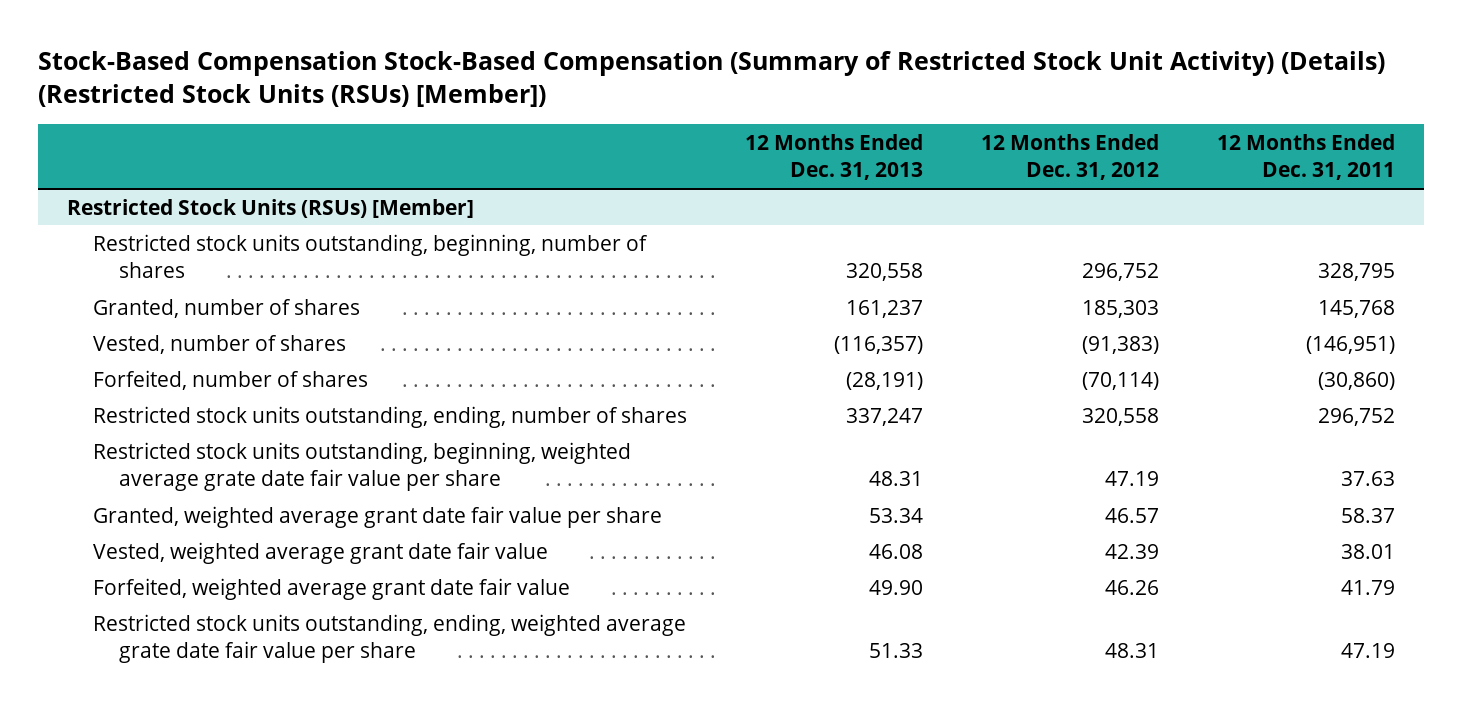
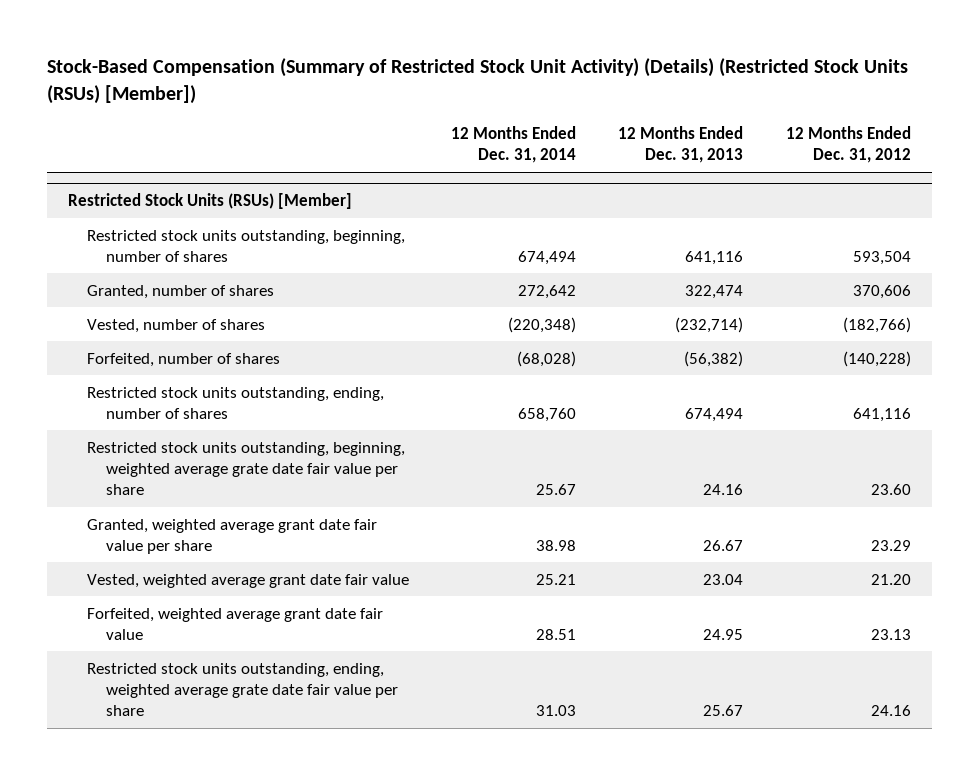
- Stock-Based Compensation Stock-Based Compensation (Summary of Restricted Stock Unit Activity) (Details) (Restricted Stock Units (RSUs) [Member])
+ Stock-Based Compensation (Summary of Restricted Stock Unit Activity) (Details) (Restricted Stock Units (RSUs) [Member])
- | 12 Months Ended Dec. 31, 2013 | 12 Months Ended Dec. 31, 2012 | 12 Months Ended Dec. 31, 2011
+ | 12 Months Ended Dec. 31, 2014 | 12 Months Ended Dec. 31, 2013 | 12 Months Ended Dec. 31, 2012
@ Restricted Stock Units (RSUs) [Member]
- Restricted stock units outstanding, beginning, number of shares | 320,558 | 296,752 | 328,795
- Granted, number of shares | 161,237 | 185,303 | 145,768
- Vested, number of shares | (116,357) | (91,383) | (146,951)
- Forfeited, number of shares | (28,191) | (70,114) | (30,860)
- Restricted stock units outstanding, ending, number of shares | 337,247 | 320,558 | 296,752
- Restricted stock units outstanding, beginning, weighted average grate date fair value per share | 48.31 | 47.19 | 37.63
- Granted, weighted average grant date fair value per share | 53.34 | 46.57 | 58.37
- Vested, weighted average grant date fair value | 46.08 | 42.39 | 38.01
- Forfeited, weighted average grant date fair value | 49.90 | 46.26 | 41.79
- Restricted stock units outstanding, ending, weighted average grate date fair value per share | 51.33 | 48.31 | 47.19
+ Restricted stock units outstanding, beginning, number of shares | 674,494 | 641,116 | 593,504
+ Granted, number of shares | 272,642 | 322,474 | 370,606
+ Vested, number of shares | (220,348) | (232,714) | (182,766)
+ Forfeited, number of shares | (68,028) | (56,382) | (140,228)
+ Restricted stock units outstanding, ending, number of shares | 658,760 | 674,494 | 641,116
+ Restricted stock units outstanding, beginning, weighted average grate date fair value per share | 25.67 | 24.16 | 23.60
+ Granted, weighted average grant date fair value per share | 38.98 | 26.67 | 23.29
+ Vested, weighted average grant date fair value | 25.21 | 23.04 | 21.20
+ Forfeited, weighted average grant date fair value | 28.51 | 24.95 | 23.13
+ Restricted stock units outstanding, ending, weighted average grate date fair value per share | 31.03 | 25.67 | 24.16

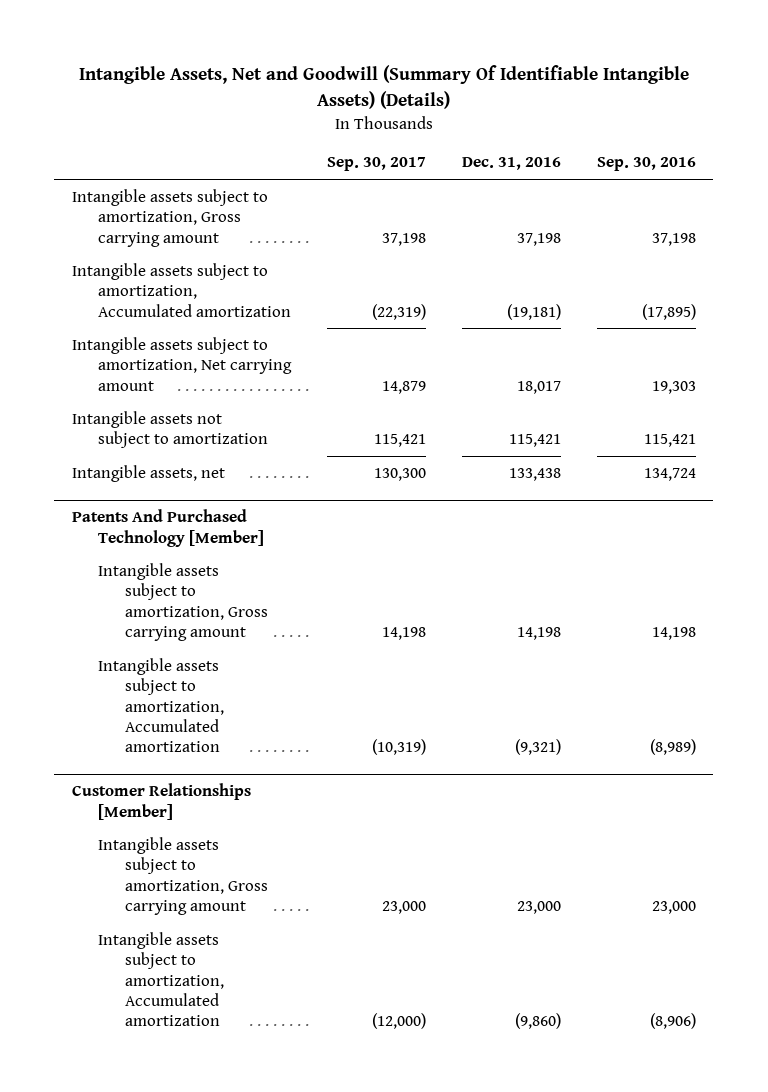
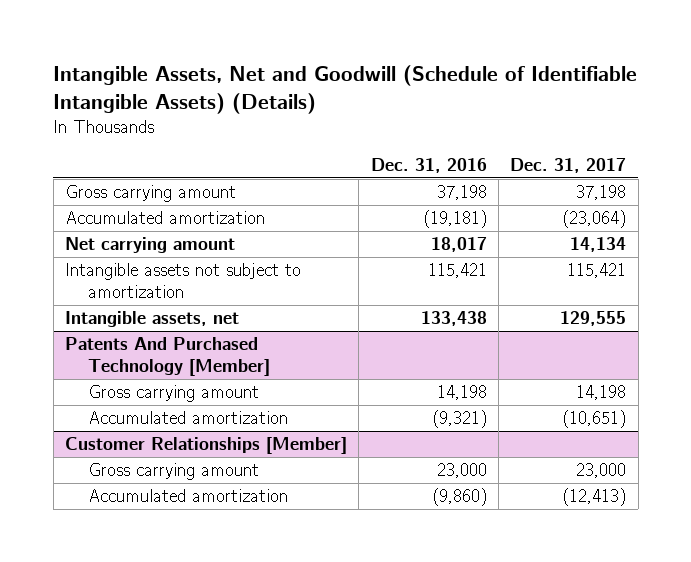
- Intangible Assets, Net and Goodwill (Summary Of Identifiable Intangible Assets) (Details)
+ Intangible Assets, Net and Goodwill (Schedule of Identifiable Intangible Assets) (Details)
- | Sep. 30, 2017 | Dec. 31, 2016 | Sep. 30, 2016
+ | Dec. 31, 2016 | Dec. 31, 2017
- Intangible assets subject to amortization, Gross carrying amount | 37,198 | 37,198 | 37,198
- Intangible assets subject to amortization, Accumulated amortization | (22,319) | (19,181) | (17,895)
- Intangible assets subject to amortization, Net carrying amount | 14,879 | 18,017 | 19,303
+ Gross carrying amount | 37,198 | 37,198
+ Accumulated amortization | (19,181) | (23,064)
+ Net carrying amount | 18,017 | 14,134
@ Patents And Purchased Technology [Member]
- Intangible assets subject to amortization, Gross carrying amount | 14,198 | 14,198 | 14,198
- Intangible assets subject to amortization, Accumulated amortization | (10,319) | (9,321) | (8,989)
+ Gross carrying amount | 14,198 | 14,198
+ Accumulated amortization | (9,321) | (10,651)
@ Customer Relationships [Member]
- Intangible assets subject to amortization, Gross carrying amount | 23,000 | 23,000 | 23,000
- Intangible assets subject to amortization, Accumulated amortization | (12,000) | (9,860) | (8,906)
+ Gross carrying amount | 23,000 | 23,000
+ Accumulated amortization | (9,860) | (12,413)

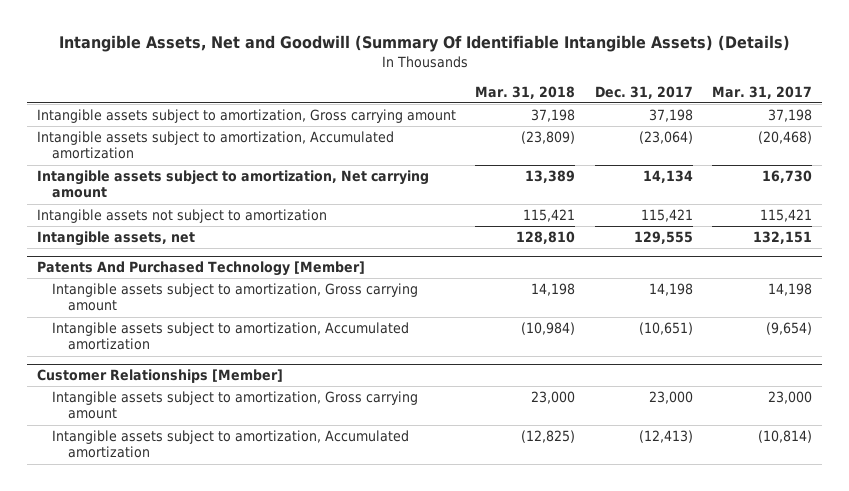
- Intangible Assets, Net and Goodwill (Schedule of Identifiable Intangible Assets) (Details)
+ Intangible Assets, Net and Goodwill (Summary Of Identifiable Intangible Assets) (Details)
- | Dec. 31, 2016 | Dec. 31, 2017
+ | Mar. 31, 2018 | Dec. 31, 2017 | Mar. 31, 2017
- Gross carrying amount | 37,198 | 37,198
- Accumulated amortization | (19,181) | (23,064)
- Net carrying amount | 18,017 | 14,134
+ Intangible assets subject to amortization, Gross carrying amount | 37,198 | 37,198 | 37,198
+ Intangible assets subject to amortization, Accumulated amortization | (23,809) | (23,064) | (20,468)
+ Intangible assets subject to amortization, Net carrying amount | 13,389 | 14,134 | 16,730
@ Patents And Purchased Technology [Member]
- Gross carrying amount | 14,198 | 14,198
- Accumulated amortization | (9,321) | (10,651)
+ Intangible assets subject to amortization, Gross carrying amount | 14,198 | 14,198 | 14,198
+ Intangible assets subject to amortization, Accumulated amortization | (10,984) | (10,651) | (9,654)
@ Customer Relationships [Member]
- Gross carrying amount | 23,000 | 23,000
- Accumulated amortization | (9,860) | (12,413)
+ Intangible assets subject to amortization, Gross carrying amount | 23,000 | 23,000 | 23,000
+ Intangible assets subject to amortization, Accumulated amortization | (12,825) | (12,413) | (10,814)

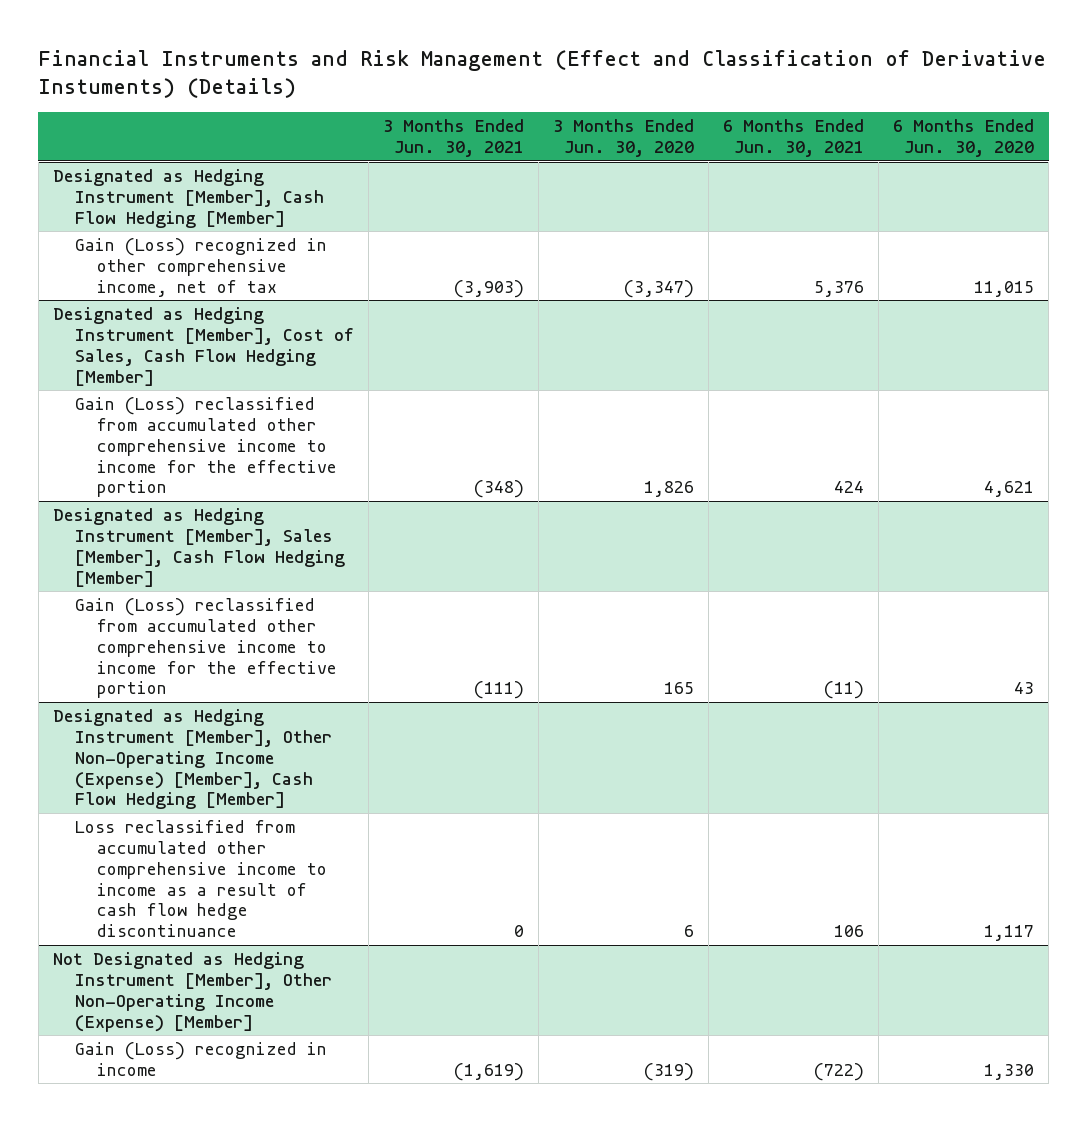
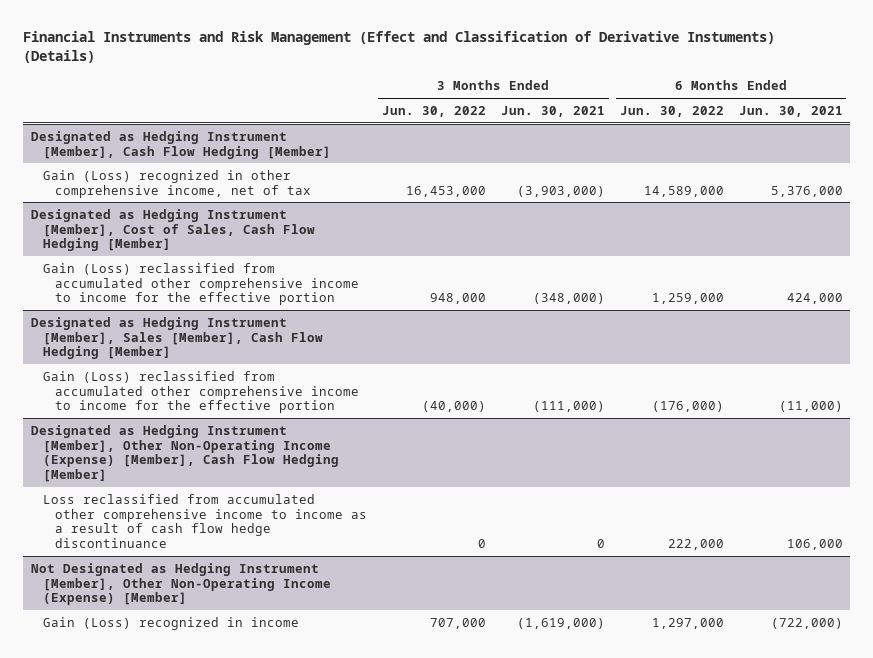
- | 3 Months Ended Jun. 30, 2021 | 3 Months Ended Jun. 30, 2020 | 6 Months Ended Jun. 30, 2021 | 6 Months Ended Jun. 30, 2020
+ | 3 Months Ended Jun. 30, 2022 | 3 Months Ended Jun. 30, 2021 | 6 Months Ended Jun. 30, 2022 | 6 Months Ended Jun. 30, 2021
@ Designated as Hedging Instrument [Member], Cash Flow Hedging [Member]
- Gain (Loss) recognized in other comprehensive income, net of tax | (3,903) | (3,347) | 5,376 | 11,015
+ Gain (Loss) recognized in other comprehensive income, net of tax | 16,453,000 | (3,903,000) | 14,589,000 | 5,376,000
@ Designated as Hedging Instrument [Member], Cost of Sales, Cash Flow Hedging [Member]
- Gain (Loss) reclassified from accumulated other comprehensive income to income for the effective portion | (348) | 1,826 | 424 | 4,621
+ Gain (Loss) reclassified from accumulated other comprehensive income to income for the effective portion | 948,000 | (348,000) | 1,259,000 | 424,000
@ Designated as Hedging Instrument [Member], Sales [Member], Cash Flow Hedging [Member]
- Gain (Loss) reclassified from accumulated other comprehensive income to income for the effective portion | (111) | 165 | (11) | 43
+ Gain (Loss) reclassified from accumulated other comprehensive income to income for the effective portion | (40,000) | (111,000) | (176,000) | (11,000)
@ Designated as Hedging Instrument [Member], Other Non-Operating Income (Expense) [Member], Cash Flow Hedging [Member]
- Loss reclassified from accumulated other comprehensive income to income as a result of cash flow hedge discontinuance | 0 | 6 | 106 | 1,117
+ Loss reclassified from accumulated other comprehensive income to income as a result of cash flow hedge discontinuance | 0 | 0 | 222,000 | 106,000
@ Not Designated as Hedging Instrument [Member], Other Non-Operating Income (Expense) [Member]
- Gain (Loss) recognized in income | (1,619) | (319) | (722) | 1,330
+ Gain (Loss) recognized in income | 707,000 | (1,619,000) | 1,297,000 | (722,000)

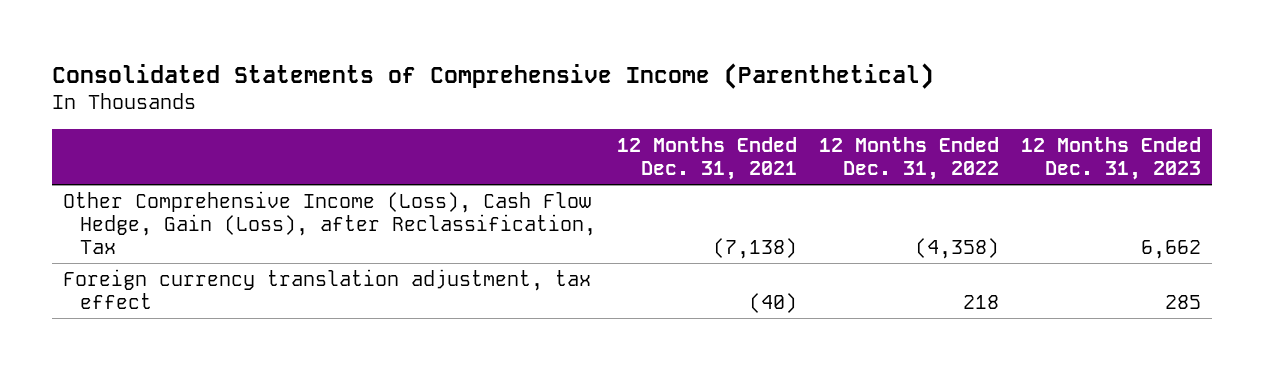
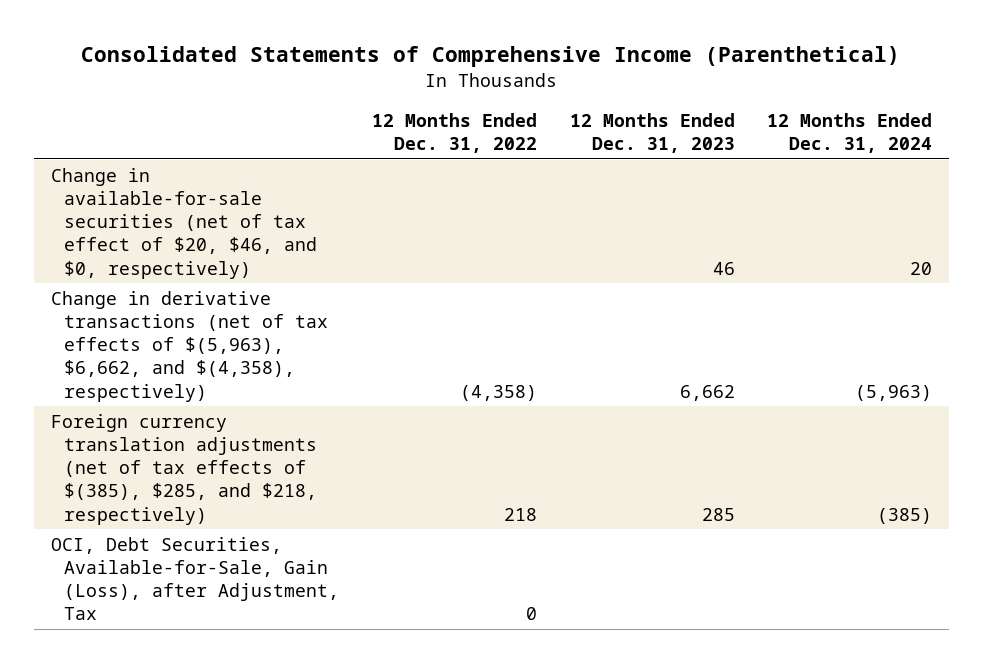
- | 12 Months Ended Dec. 31, 2021 | 12 Months Ended Dec. 31, 2022 | 12 Months Ended Dec. 31, 2023
+ | 12 Months Ended Dec. 31, 2022 | 12 Months Ended Dec. 31, 2023 | 12 Months Ended Dec. 31, 2024
- Other Comprehensive Income (Loss), Cash Flow Hedge, Gain (Loss), after Reclassification, Tax | (7,138) | (4,358) | 6,662
- Foreign currency translation adjustment, tax effect | (40) | 218 | 285
+ Change in available-for-sale securities (net of tax effect of $20, $46, and $0, respectively) | | 46 | 20
+ Change in derivative transactions (net of tax effects of $(5,963), $6,662, and $(4,358), respectively) | (4,358) | 6,662 | (5,963)
+ Foreign currency translation adjustments (net of tax effects of $(385), $285, and $218, respectively) | 218 | 285 | (385)
+ OCI, Debt Securities, Available-for-Sale, Gain (Loss), after Adjustment, Tax | 0 | |

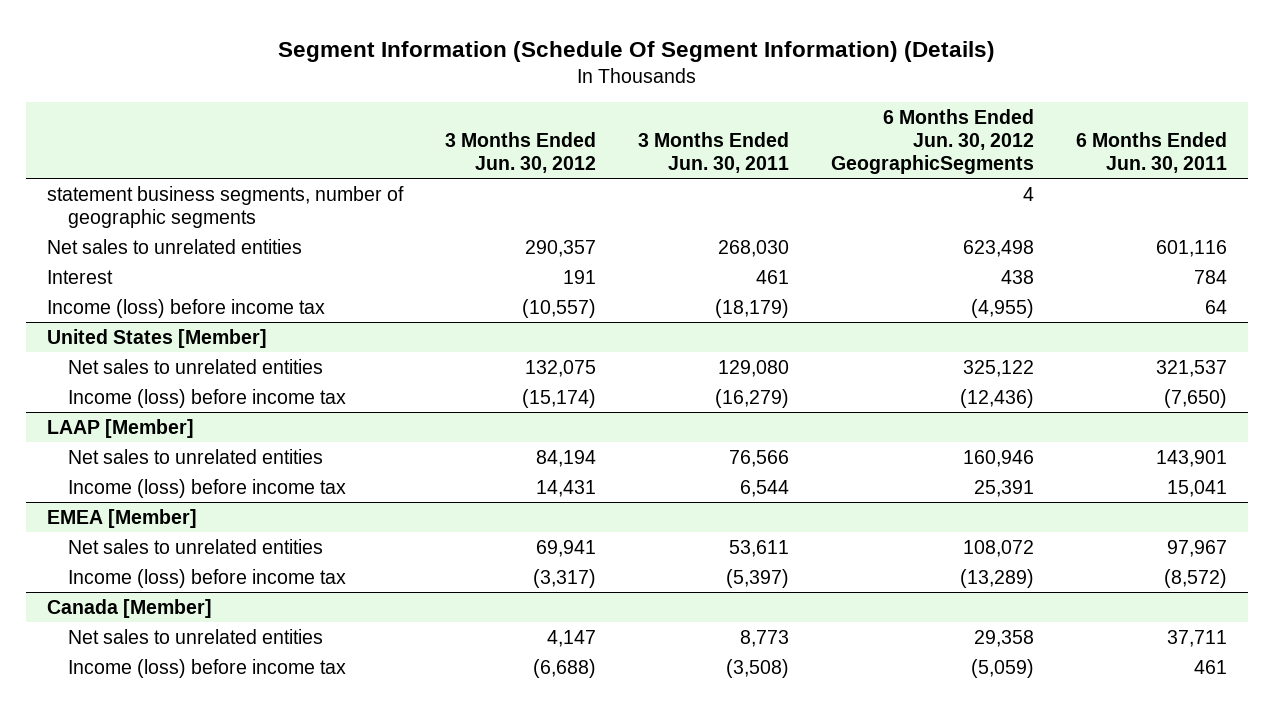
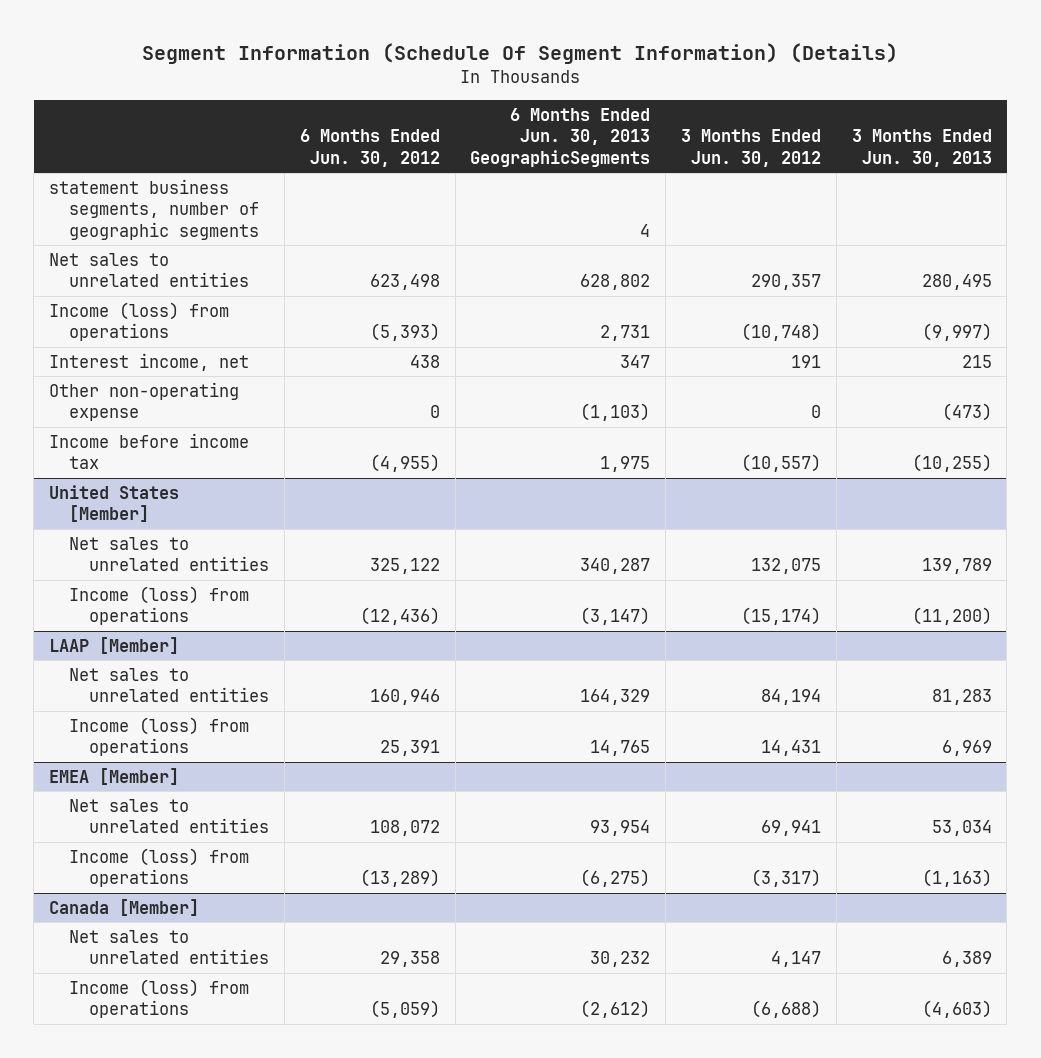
- | 3 Months Ended Jun. 30, 2012 | 3 Months Ended Jun. 30, 2011 | 6 Months Ended Jun. 30, 2012 GeographicSegments | 6 Months Ended Jun. 30, 2011
+ | 6 Months Ended Jun. 30, 2012 | 6 Months Ended Jun. 30, 2013 GeographicSegments | 3 Months Ended Jun. 30, 2012 | 3 Months Ended Jun. 30, 2013
- Interest | 191 | 461 | 438 | 784
- Income (loss) before income tax | (10,557) | (18,179) | (4,955) | 64
+ Income (loss) from operations | (5,393) | 2,731 | (10,748) | (9,997)
+ Interest income, net | 438 | 347 | 191 | 215
+ Other non-operating expense | 0 | (1,103) | 0 | (473)
+ Income before income tax | (4,955) | 1,975 | (10,557) | (10,255)
@ United States [Member]
- Income (loss) before income tax | (15,174) | (16,279) | (12,436) | (7,650)
+ Income (loss) from operations | (12,436) | (3,147) | (15,174) | (11,200)
@ LAAP [Member]
- Income (loss) before income tax | 14,431 | 6,544 | 25,391 | 15,041
+ Income (loss) from operations | 25,391 | 14,765 | 14,431 | 6,969
@ EMEA [Member]
- Income (loss) before income tax | (3,317) | (5,397) | (13,289) | (8,572)
+ Income (loss) from operations | (13,289) | (6,275) | (3,317) | (1,163)
@ Canada [Member]
- Income (loss) before income tax | (6,688) | (3,508) | (5,059) | 461
+ Income (loss) from operations | (5,059) | (2,612) | (6,688) | (4,603)

